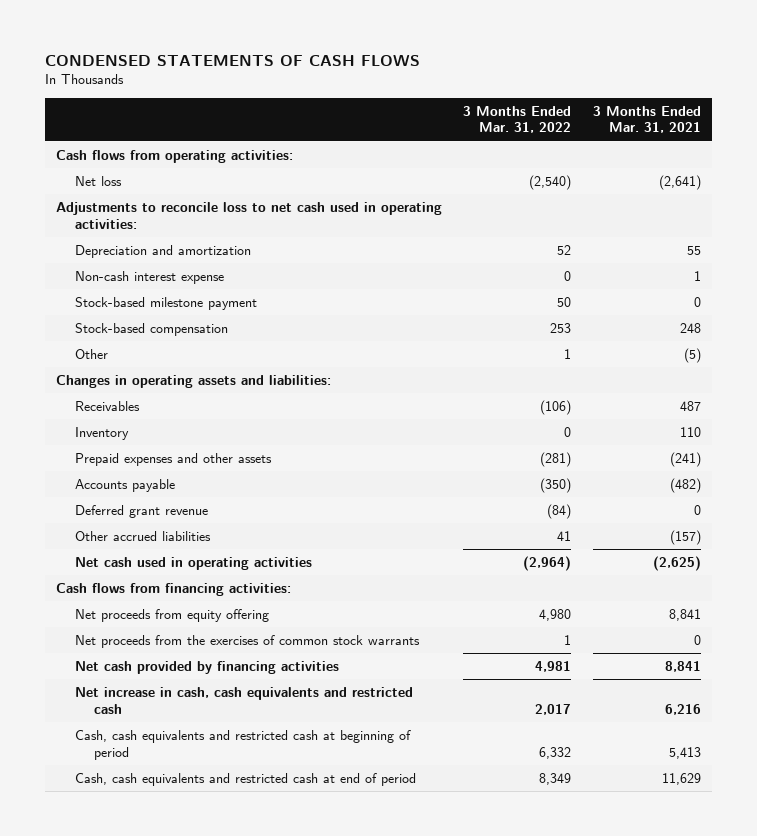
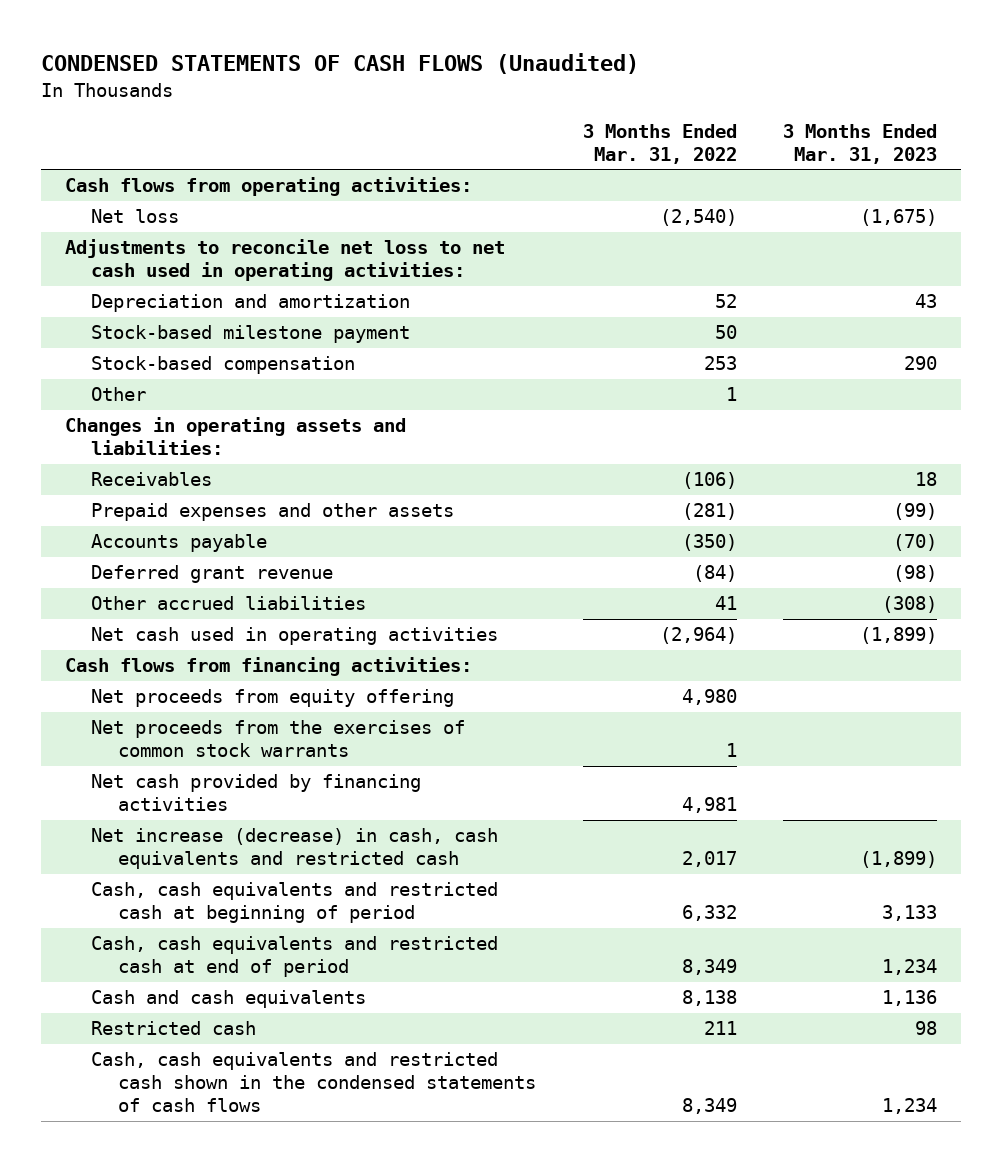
- CONDENSED STATEMENTS OF CASH FLOWS
+ CONDENSED STATEMENTS OF CASH FLOWS (Unaudited)
- | 3 Months Ended Mar. 31, 2022 | 3 Months Ended Mar. 31, 2021
+ | 3 Months Ended Mar. 31, 2022 | 3 Months Ended Mar. 31, 2023
- Adjustments to reconcile loss to net cash used in operating activities:
+ Adjustments to reconcile net loss to net cash used in operating activities:
- Non-cash interest expense | 0 | 1
- Inventory | 0 | 110
- Net increase in cash, cash equivalents and restricted cash | 2,017 | 6,216
+ Net increase (decrease) in cash, cash equivalents and restricted cash | 2,017 | (1,899)
+ Cash and cash equivalents | 8,138 | 1,136
+ Restricted cash | 211 | 98
+ Cash, cash equivalents and restricted cash shown in the condensed statements of cash flows | 8,349 | 1,234

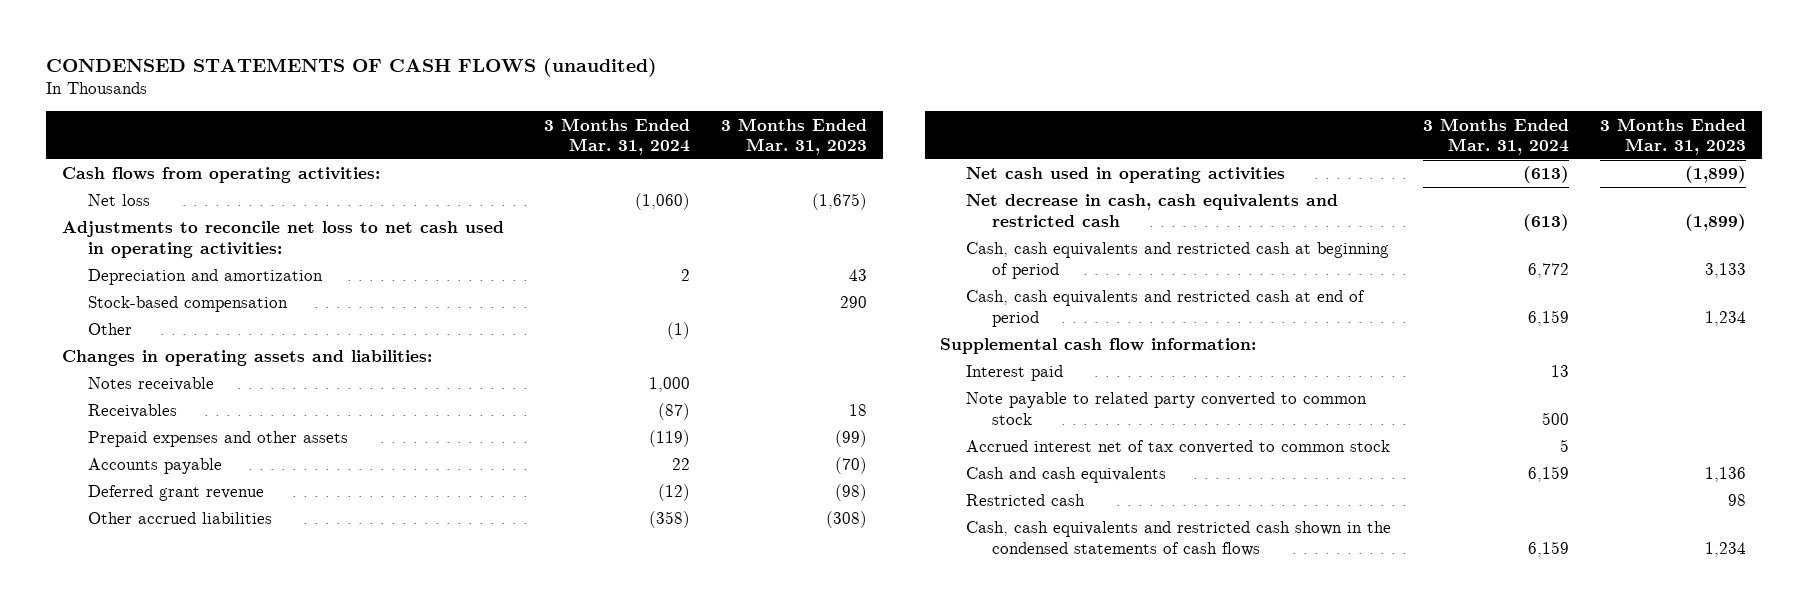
- CONDENSED STATEMENTS OF CASH FLOWS (Unaudited)
+ CONDENSED STATEMENTS OF CASH FLOWS (unaudited)
- | 3 Months Ended Mar. 31, 2022 | 3 Months Ended Mar. 31, 2023
+ | 3 Months Ended Mar. 31, 2024 | 3 Months Ended Mar. 31, 2023
- Stock-based milestone payment | 50 |
+ Notes receivable | 1,000 |
- Cash flows from financing activities:
- Net proceeds from equity offering | 4,980 |
- Net proceeds from the exercises of common stock warrants | 1 |
- Net cash provided by financing activities | 4,981 |
- Net increase (decrease) in cash, cash equivalents and restricted cash | 2,017 | (1,899)
+ Net decrease in cash, cash equivalents and restricted cash | (613) | (1,899)
+ Supplemental cash flow information:
+ Interest paid | 13 |
+ Note payable to related party converted to common stock | 500 |
+ Accrued interest net of tax converted to common stock | 5 |

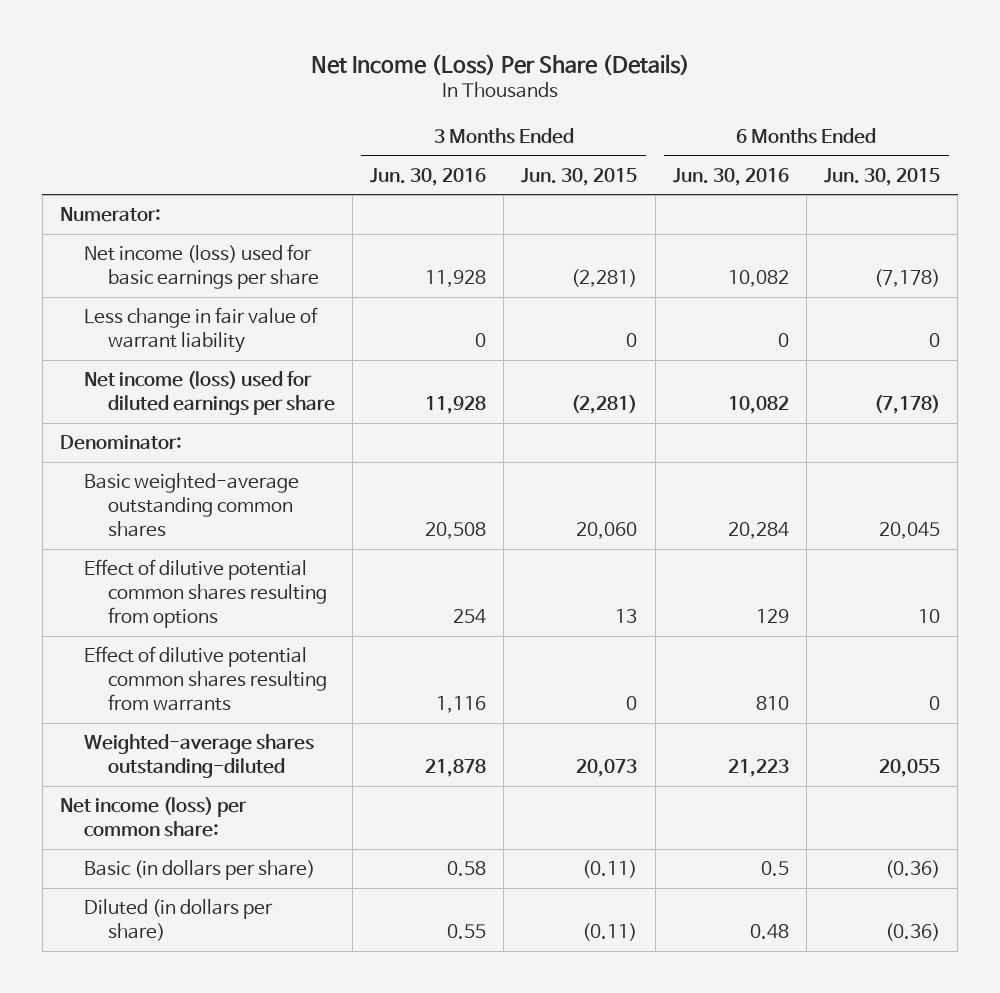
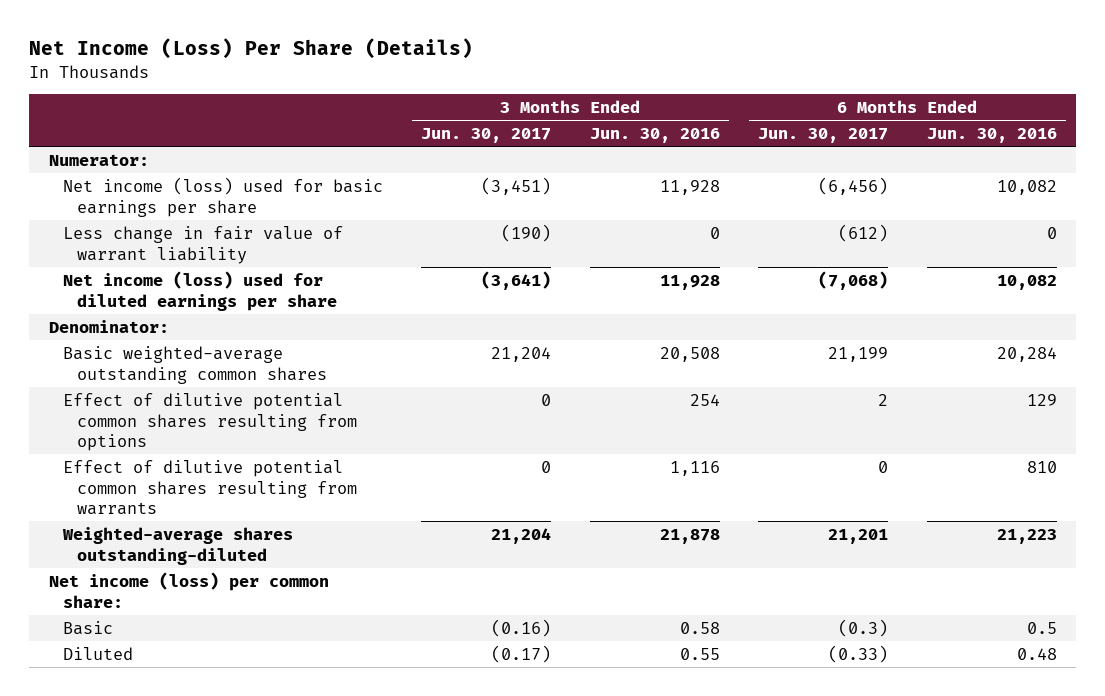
- | 3 Months Ended Jun. 30, 2016 | 3 Months Ended Jun. 30, 2015 | 6 Months Ended Jun. 30, 2016 | 6 Months Ended Jun. 30, 2015
+ | 3 Months Ended Jun. 30, 2017 | 3 Months Ended Jun. 30, 2016 | 6 Months Ended Jun. 30, 2017 | 6 Months Ended Jun. 30, 2016
- Basic (in dollars per share) | 0.58 | (0.11) | 0.5 | (0.36)
- Diluted (in dollars per share) | 0.55 | (0.11) | 0.48 | (0.36)
+ Basic | (0.16) | 0.58 | (0.3) | 0.5
+ Diluted | (0.17) | 0.55 | (0.33) | 0.48

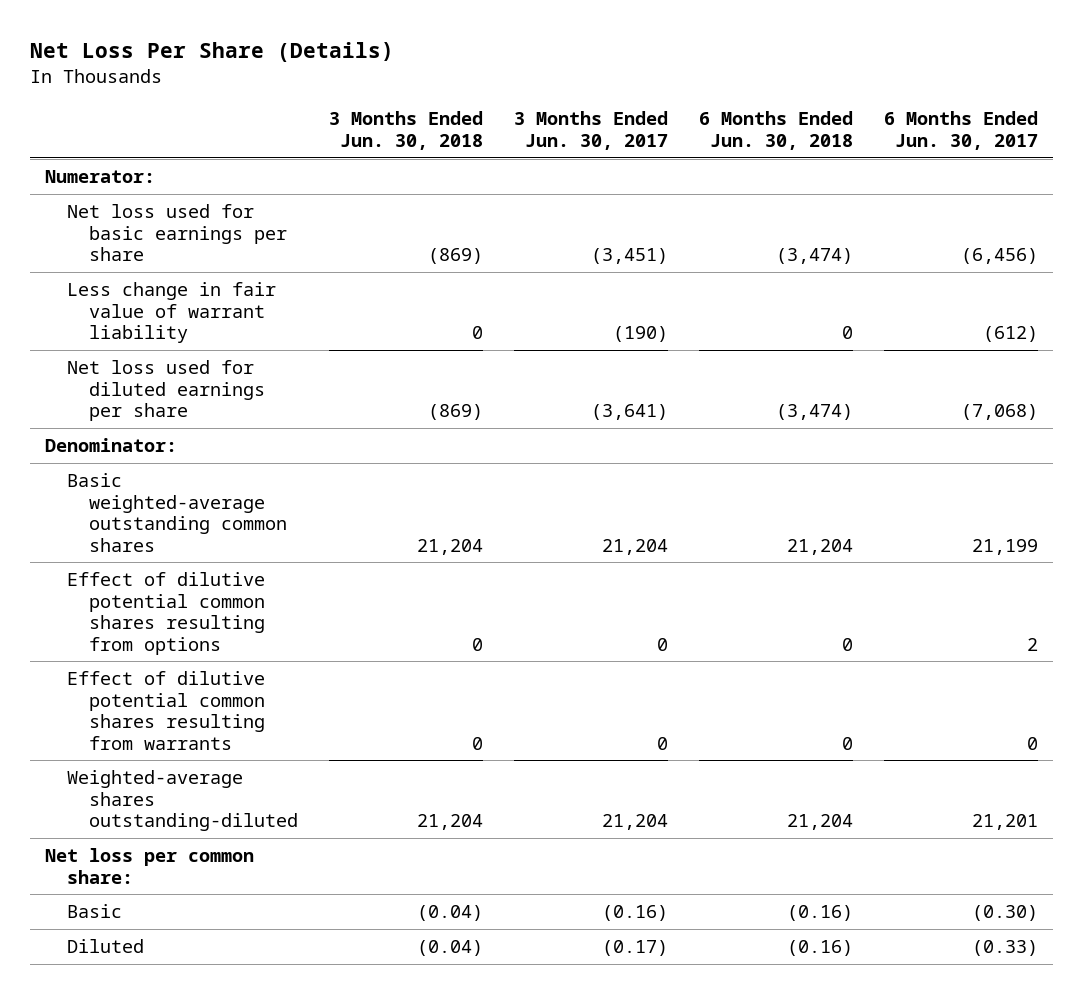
- Net Income (Loss) Per Share (Details)
+ Net Loss Per Share (Details)
- | 3 Months Ended Jun. 30, 2017 | 3 Months Ended Jun. 30, 2016 | 6 Months Ended Jun. 30, 2017 | 6 Months Ended Jun. 30, 2016
+ | 3 Months Ended Jun. 30, 2018 | 3 Months Ended Jun. 30, 2017 | 6 Months Ended Jun. 30, 2018 | 6 Months Ended Jun. 30, 2017
- Net income (loss) used for basic earnings per share | (3,451) | 11,928 | (6,456) | 10,082
+ Net loss used for basic earnings per share | (869) | (3,451) | (3,474) | (6,456)
- Net income (loss) used for diluted earnings per share | (3,641) | 11,928 | (7,068) | 10,082
+ Net loss used for diluted earnings per share | (869) | (3,641) | (3,474) | (7,068)
- Net income (loss) per common share:
- Basic | (0.16) | 0.58 | (0.3) | 0.5
+ Net loss per common share:
+ Basic | (0.04) | (0.16) | (0.16) | (0.30)

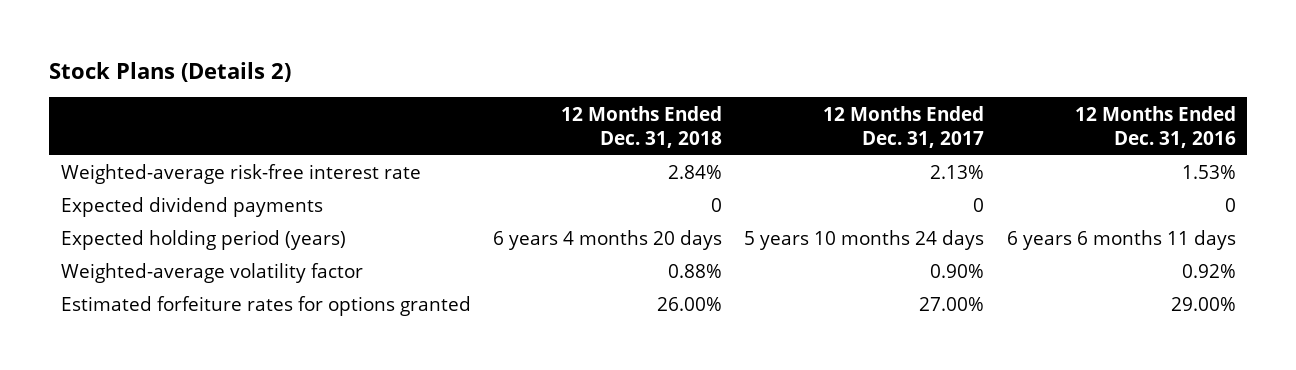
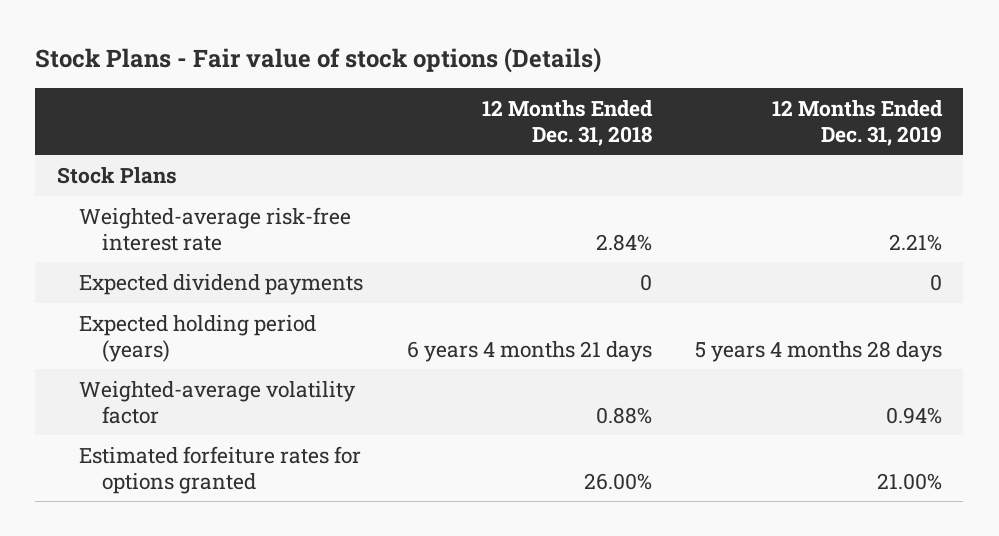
- Stock Plans (Details 2)
+ Stock Plans - Fair value of stock options (Details)
- | 12 Months Ended Dec. 31, 2018 | 12 Months Ended Dec. 31, 2017 | 12 Months Ended Dec. 31, 2016
+ | 12 Months Ended Dec. 31, 2018 | 12 Months Ended Dec. 31, 2019
+ Stock Plans
- Expected holding period (years) | 6 years 4 months 20 days | 5 years 10 months 24 days | 6 years 6 months 11 days
+ Expected holding period (years) | 6 years 4 months 21 days | 5 years 4 months 28 days

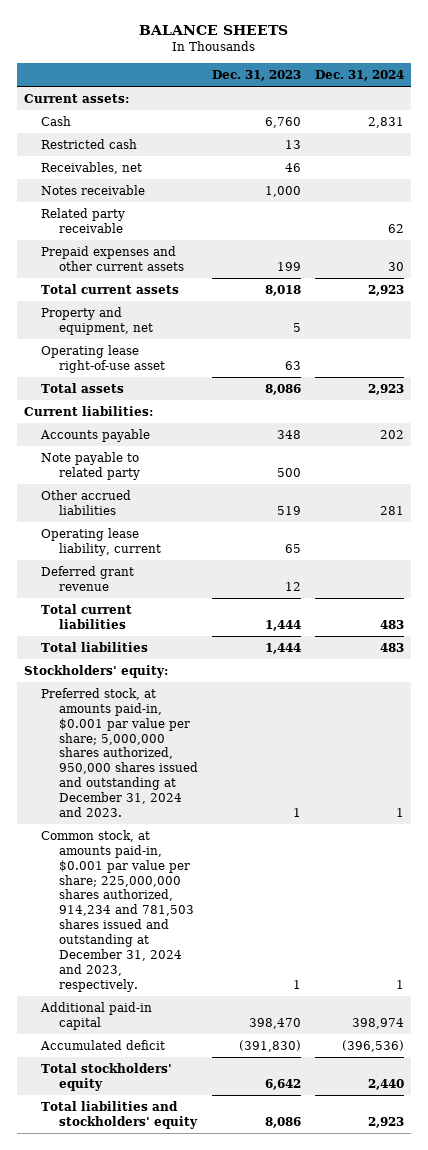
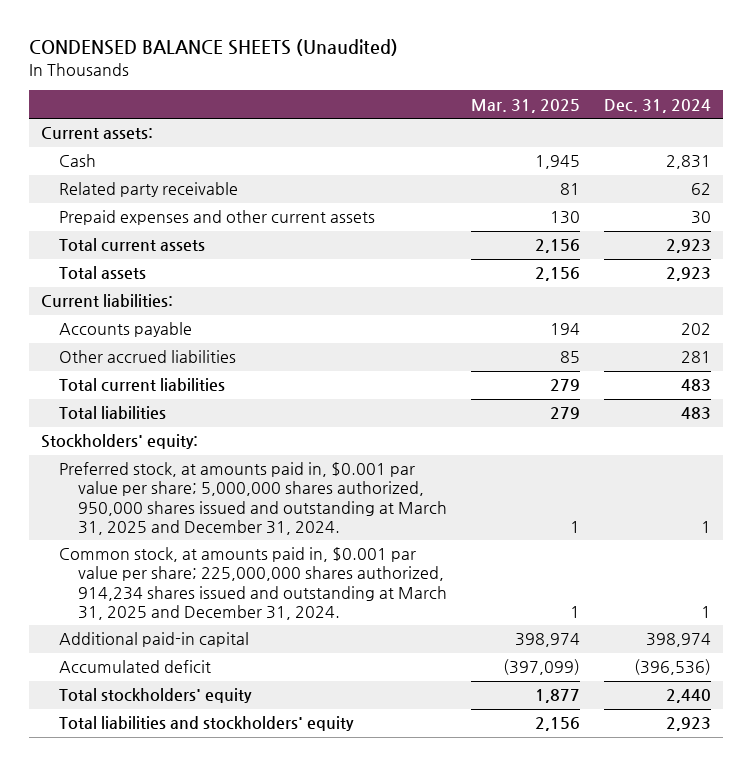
- BALANCE SHEETS
+ CONDENSED BALANCE SHEETS (Unaudited)
- | Dec. 31, 2023 | Dec. 31, 2024
+ | Mar. 31, 2025 | Dec. 31, 2024
- Restricted cash | 13 |
- Receivables, net | 46 |
- Notes receivable | 1,000 |
- Property and equipment, net | 5 |
- Operating lease right-of-use asset | 63 |
- Note payable to related party | 500 |
- Operating lease liability, current | 65 |
- Deferred grant revenue | 12 |
- Preferred stock, at amounts paid-in, $0.001 par value per share; 5,000,000 shares authorized, 950,000 shares issued and outstanding at December 31, 2024 and 2023. | 1 | 1
- Common stock, at amounts paid-in, $0.001 par value per share; 225,000,000 shares authorized, 914,234 and 781,503 shares issued and outstanding at December 31, 2024 and 2023, respectively. | 1 | 1
+ Preferred stock, at amounts paid in, $0.001 par value per share; 5,000,000 shares authorized, 950,000 shares issued and outstanding at March 31, 2025 and December 31, 2024. | 1 | 1
+ Common stock, at amounts paid in, $0.001 par value per share; 225,000,000 shares authorized, 914,234 shares issued and outstanding at March 31, 2025 and December 31, 2024. | 1 | 1

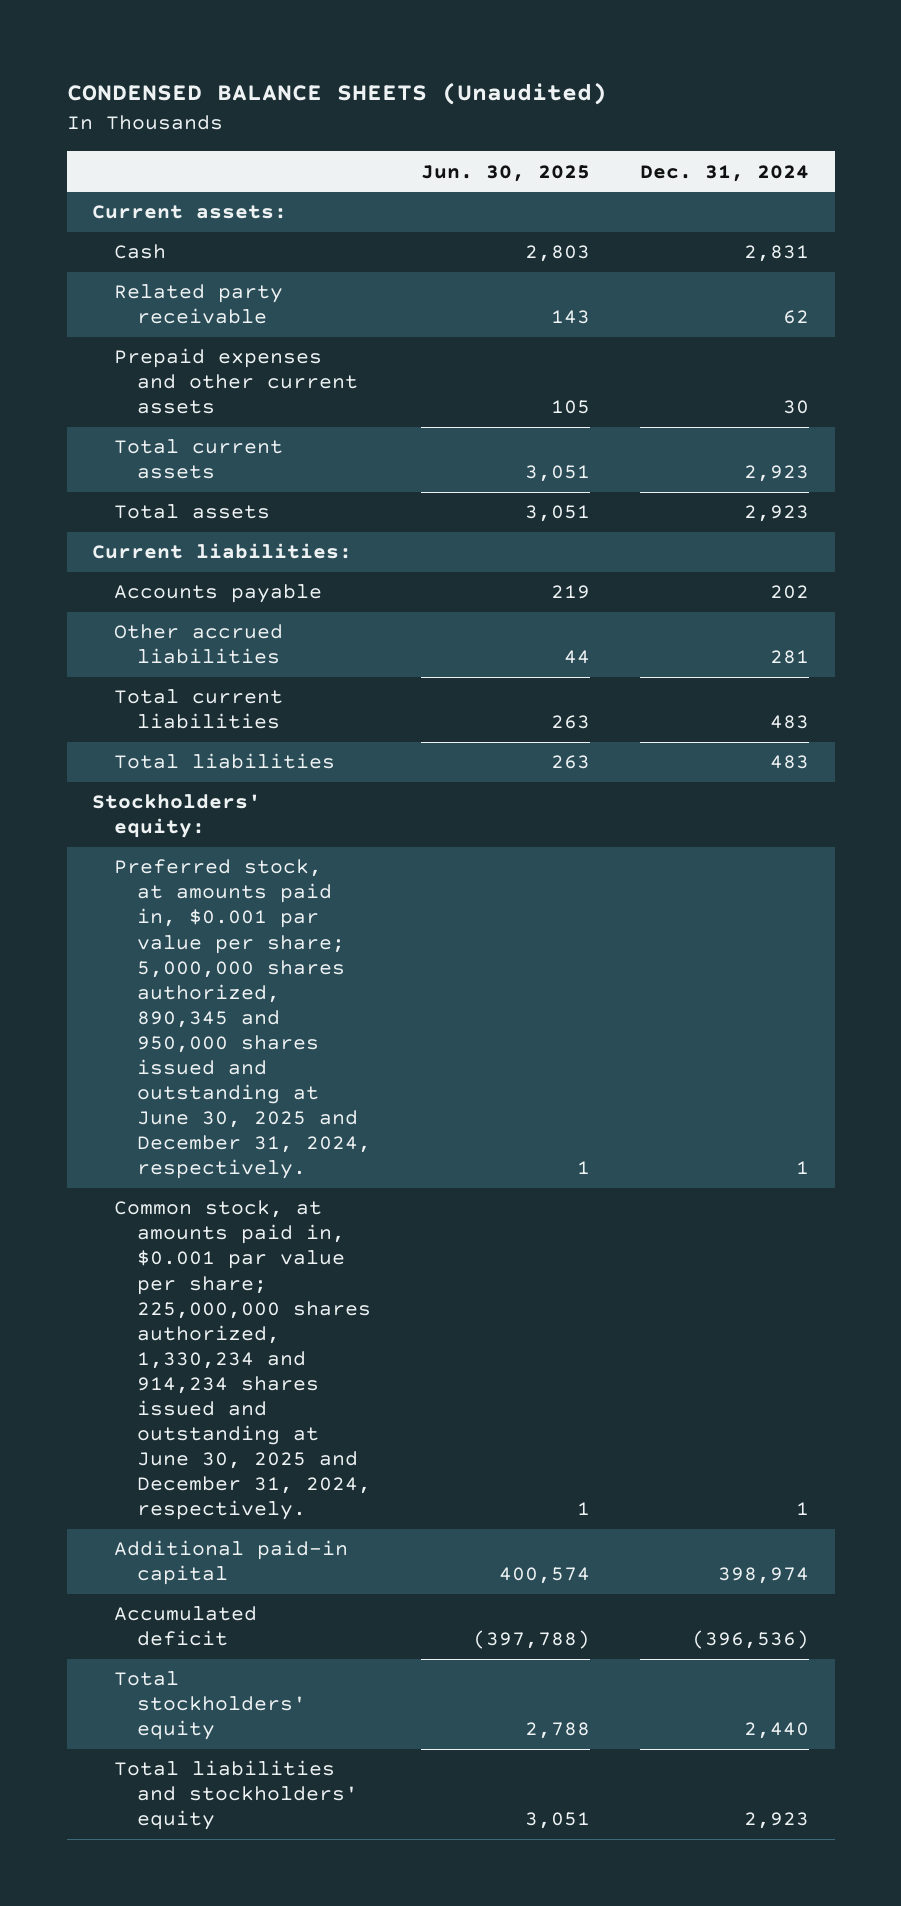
- | Mar. 31, 2025 | Dec. 31, 2024
+ | Jun. 30, 2025 | Dec. 31, 2024
- Preferred stock, at amounts paid in, $0.001 par value per share; 5,000,000 shares authorized, 950,000 shares issued and outstanding at March 31, 2025 and December 31, 2024. | 1 | 1
- Common stock, at amounts paid in, $0.001 par value per share; 225,000,000 shares authorized, 914,234 shares issued and outstanding at March 31, 2025 and December 31, 2024. | 1 | 1
+ Preferred stock, at amounts paid in, $0.001 par value per share; 5,000,000 shares authorized, 890,345 and 950,000 shares issued and outstanding at June 30, 2025 and December 31, 2024, respectively. | 1 | 1
+ Common stock, at amounts paid in, $0.001 par value per share; 225,000,000 shares authorized, 1,330,234 and 914,234 shares issued and outstanding at June 30, 2025 and December 31, 2024, respectively. | 1 | 1

